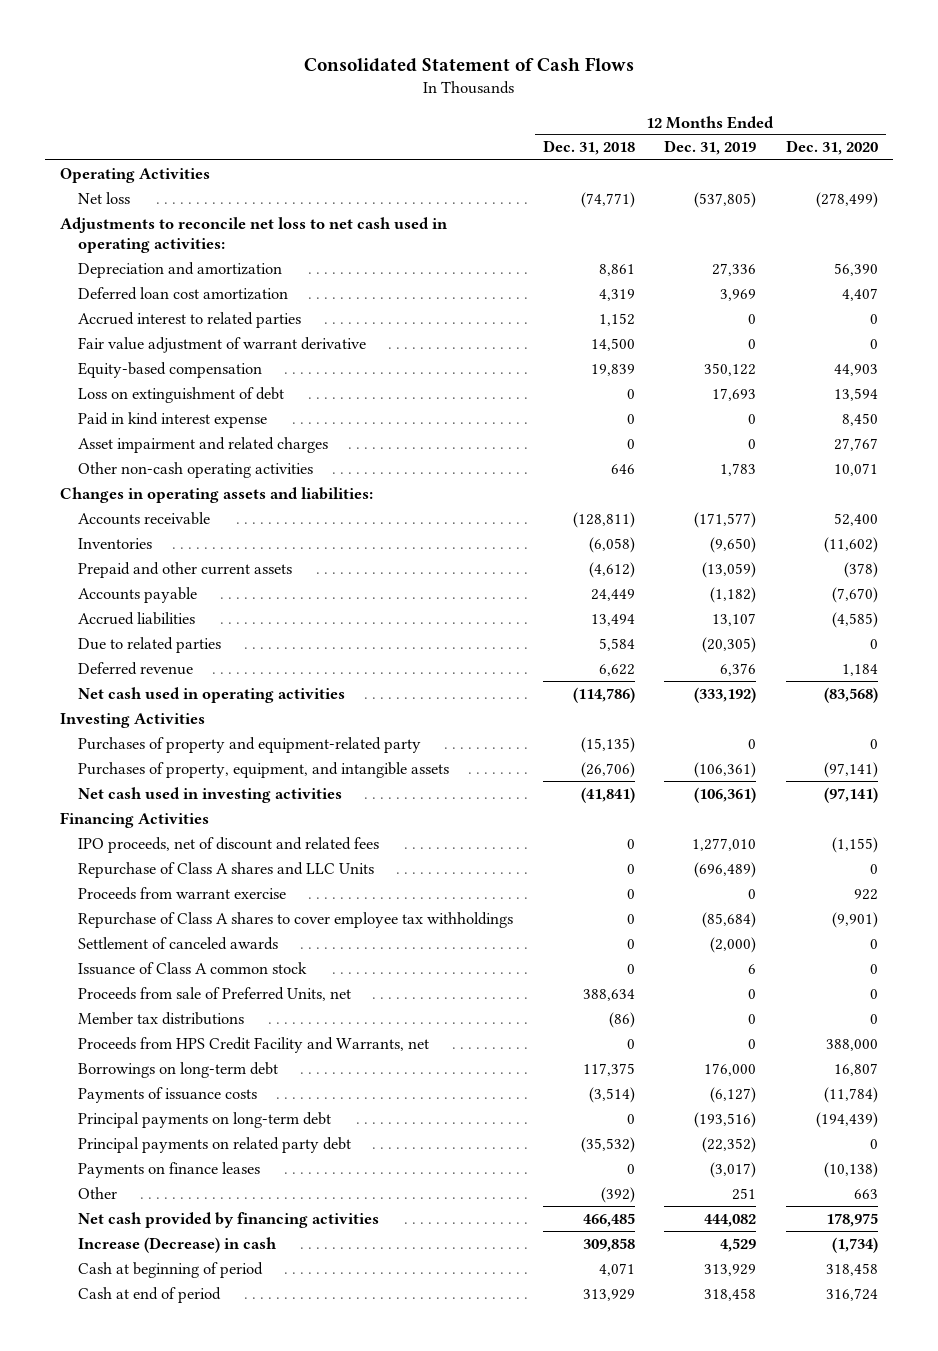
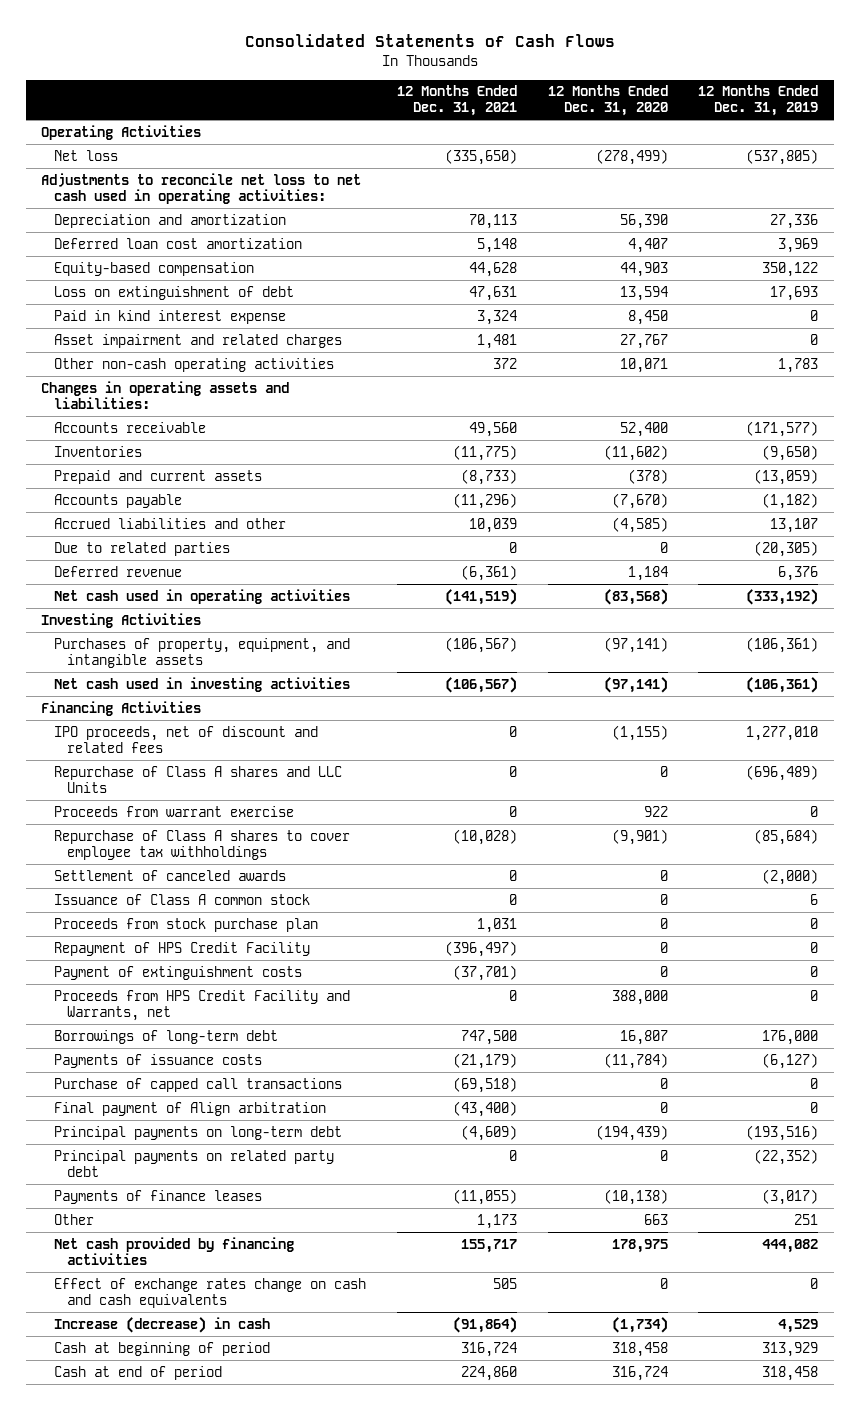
- Consolidated Statement of Cash Flows
+ Consolidated Statements of Cash Flows
- | 12 Months Ended Dec. 31, 2018 | 12 Months Ended Dec. 31, 2019 | 12 Months Ended Dec. 31, 2020
+ | 12 Months Ended Dec. 31, 2021 | 12 Months Ended Dec. 31, 2020 | 12 Months Ended Dec. 31, 2019
- Accrued interest to related parties | 1,152 | 0 | 0
- Fair value adjustment of warrant derivative | 14,500 | 0 | 0
- Prepaid and other current assets | (4,612) | (13,059) | (378)
+ Prepaid and current assets | (8,733) | (378) | (13,059)
- Accrued liabilities | 13,494 | 13,107 | (4,585)
+ Accrued liabilities and other | 10,039 | (4,585) | 13,107
- Purchases of property and equipment-related party | (15,135) | 0 | 0
- Proceeds from sale of Preferred Units, net | 388,634 | 0 | 0
- Member tax distributions | (86) | 0 | 0
+ Proceeds from stock purchase plan | 1,031 | 0 | 0
+ Repayment of HPS Credit Facility | (396,497) | 0 | 0
+ Payment of extinguishment costs | (37,701) | 0 | 0
- Borrowings on long-term debt | 117,375 | 176,000 | 16,807
+ Borrowings of long-term debt | 747,500 | 16,807 | 176,000
+ Purchase of capped call transactions | (69,518) | 0 | 0
+ Final payment of Align arbitration | (43,400) | 0 | 0
- Payments on finance leases | 0 | (3,017) | (10,138)
+ Payments of finance leases | (11,055) | (10,138) | (3,017)
- Increase (Decrease) in cash | 309,858 | 4,529 | (1,734)
+ Effect of exchange rates change on cash and cash equivalents | 505 | 0 | 0
+ Increase (decrease) in cash | (91,864) | (1,734) | 4,529

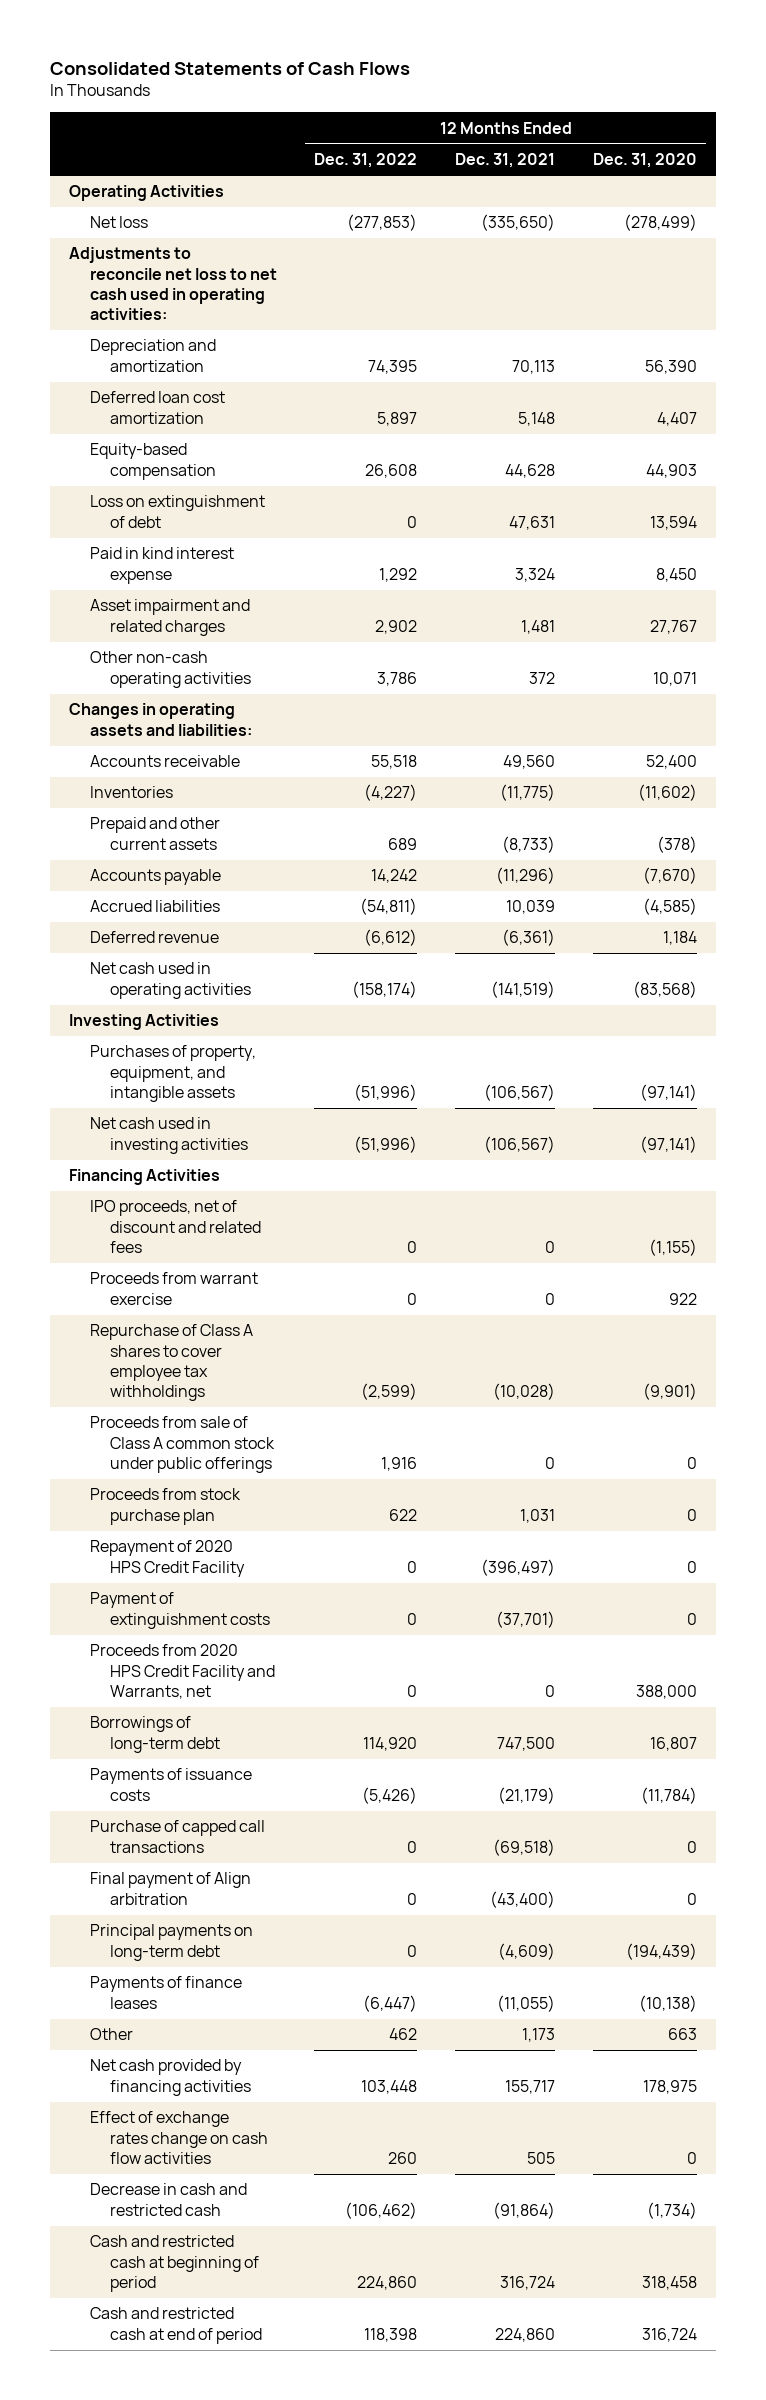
- | 12 Months Ended Dec. 31, 2021 | 12 Months Ended Dec. 31, 2020 | 12 Months Ended Dec. 31, 2019
+ | 12 Months Ended Dec. 31, 2022 | 12 Months Ended Dec. 31, 2021 | 12 Months Ended Dec. 31, 2020
- Prepaid and current assets | (8,733) | (378) | (13,059)
+ Prepaid and other current assets | 689 | (8,733) | (378)
- Accrued liabilities and other | 10,039 | (4,585) | 13,107
- Due to related parties | 0 | 0 | (20,305)
+ Accrued liabilities | (54,811) | 10,039 | (4,585)
- Repurchase of Class A shares and LLC Units | 0 | 0 | (696,489)
- Settlement of canceled awards | 0 | 0 | (2,000)
- Issuance of Class A common stock | 0 | 0 | 6
+ Proceeds from sale of Class A common stock under public offerings | 1,916 | 0 | 0
- Repayment of HPS Credit Facility | (396,497) | 0 | 0
+ Repayment of 2020 HPS Credit Facility | 0 | (396,497) | 0
- Proceeds from HPS Credit Facility and Warrants, net | 0 | 388,000 | 0
+ Proceeds from 2020 HPS Credit Facility and Warrants, net | 0 | 0 | 388,000
- Principal payments on related party debt | 0 | 0 | (22,352)
- Effect of exchange rates change on cash and cash equivalents | 505 | 0 | 0
- Increase (decrease) in cash | (91,864) | (1,734) | 4,529
- Cash at beginning of period | 316,724 | 318,458 | 313,929
- Cash at end of period | 224,860 | 316,724 | 318,458
+ Effect of exchange rates change on cash flow activities | 260 | 505 | 0
+ Decrease in cash and restricted cash | (106,462) | (91,864) | (1,734)
+ Cash and restricted cash at beginning of period | 224,860 | 316,724 | 318,458
+ Cash and restricted cash at end of period | 118,398 | 224,860 | 316,724

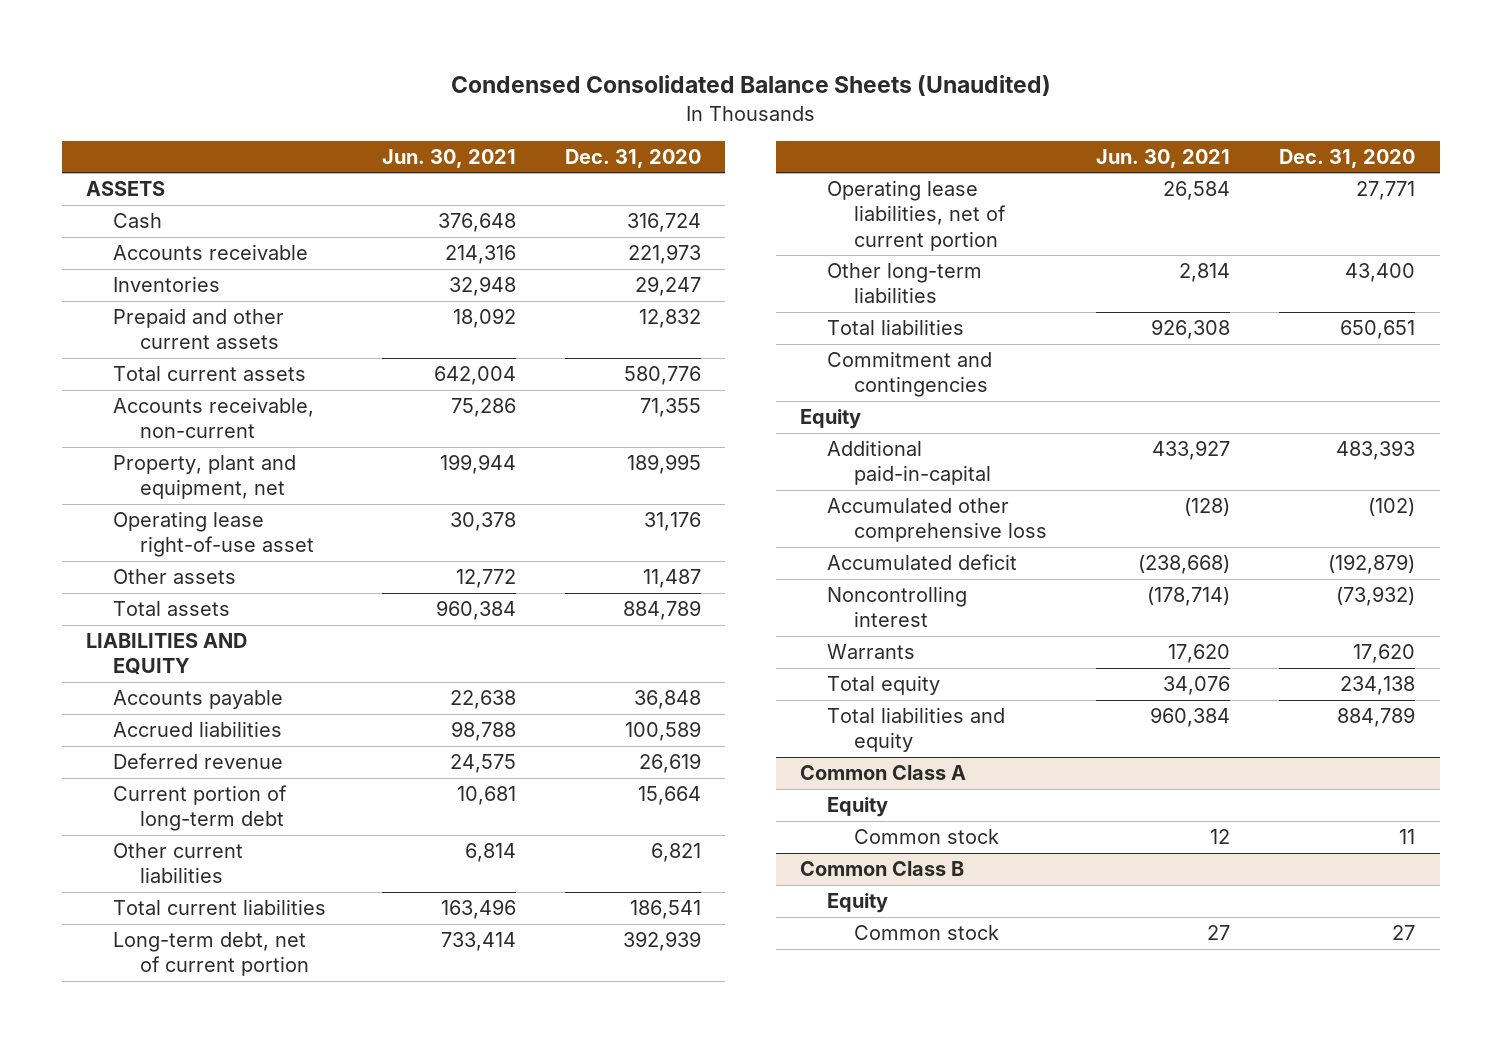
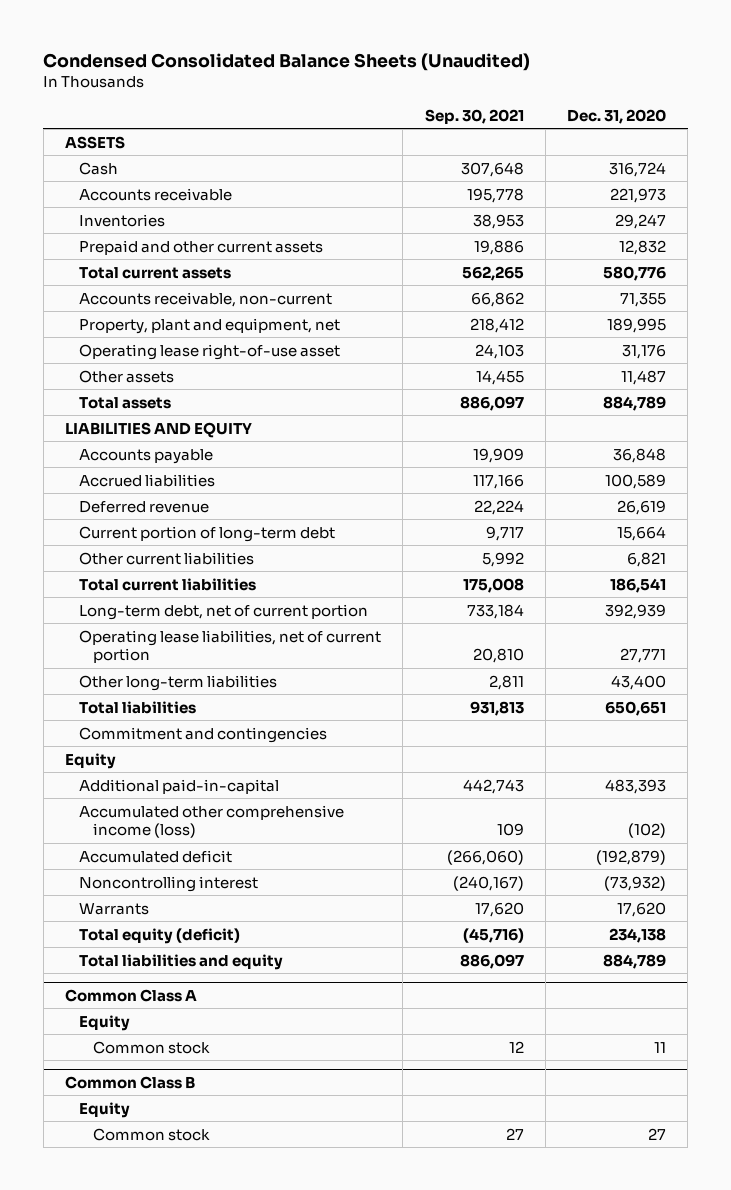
- | Jun. 30, 2021 | Dec. 31, 2020
+ | Sep. 30, 2021 | Dec. 31, 2020
- Accumulated other comprehensive loss | (128) | (102)
+ Accumulated other comprehensive income (loss) | 109 | (102)
- Total equity | 34,076 | 234,138
+ Total equity (deficit) | (45,716) | 234,138

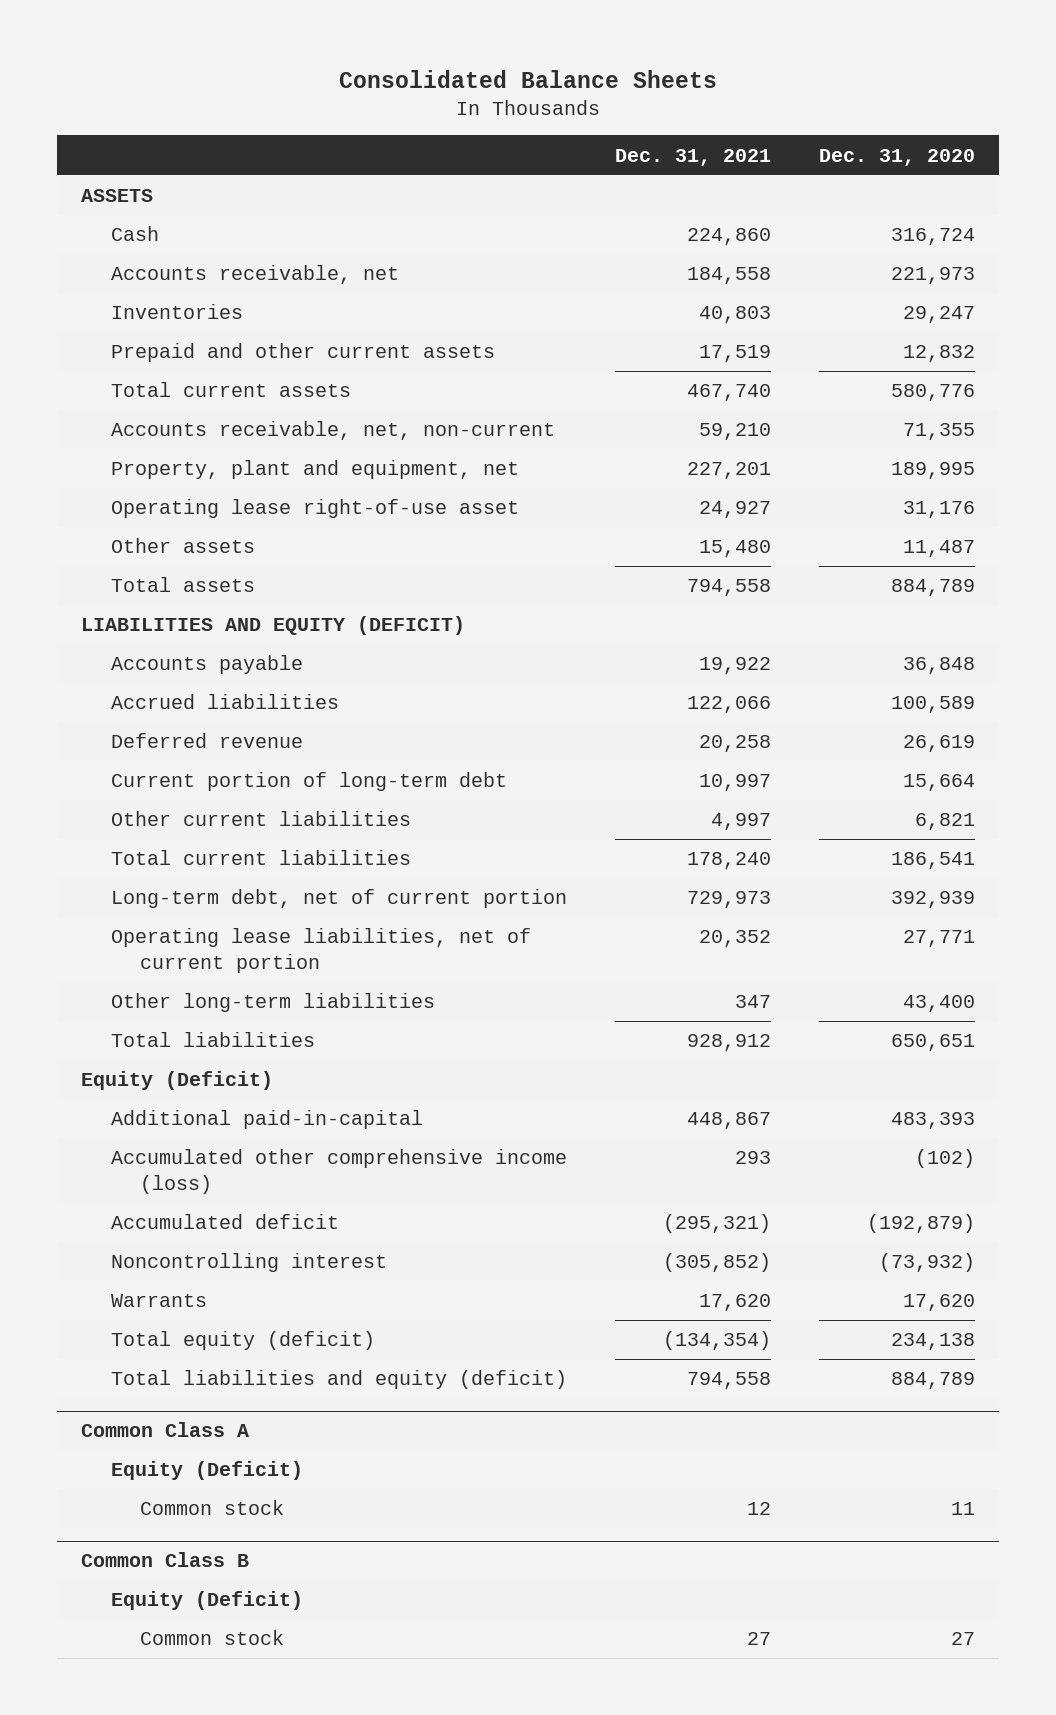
- Condensed Consolidated Balance Sheets (Unaudited)
+ Consolidated Balance Sheets
- | Sep. 30, 2021 | Dec. 31, 2020
+ | Dec. 31, 2021 | Dec. 31, 2020
- Accounts receivable | 195,778 | 221,973
+ Accounts receivable, net | 184,558 | 221,973
- Accounts receivable, non-current | 66,862 | 71,355
+ Accounts receivable, net, non-current | 59,210 | 71,355
- LIABILITIES AND EQUITY
+ LIABILITIES AND EQUITY (DEFICIT)
- Commitment and contingencies
- Equity
+ Equity (Deficit)
- Total liabilities and equity | 886,097 | 884,789
+ Total liabilities and equity (deficit) | 794,558 | 884,789
@ Common Class A
- Equity
+ Equity (Deficit)
@ Common Class B
- Equity
+ Equity (Deficit)

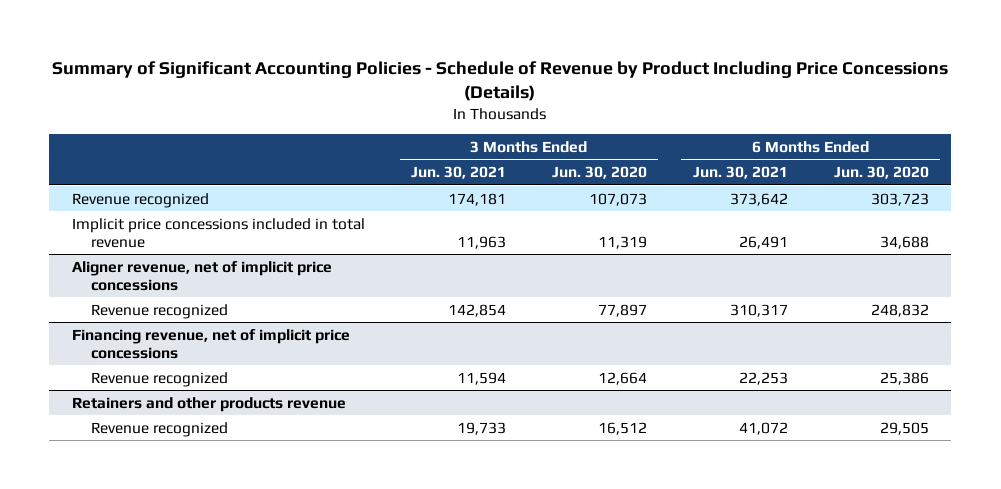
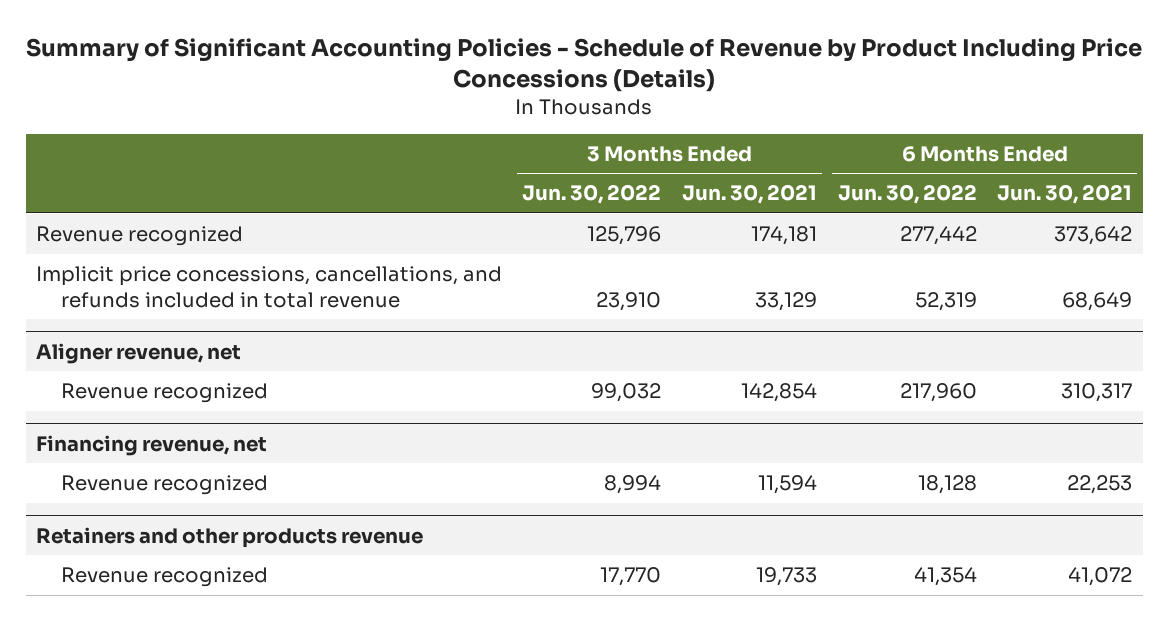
- | 3 Months Ended Jun. 30, 2021 | 3 Months Ended Jun. 30, 2020 | 6 Months Ended Jun. 30, 2021 | 6 Months Ended Jun. 30, 2020
+ | 3 Months Ended Jun. 30, 2022 | 3 Months Ended Jun. 30, 2021 | 6 Months Ended Jun. 30, 2022 | 6 Months Ended Jun. 30, 2021
- Implicit price concessions included in total revenue | 11,963 | 11,319 | 26,491 | 34,688
- Aligner revenue, net of implicit price concessions
+ Implicit price concessions, cancellations, and refunds included in total revenue | 23,910 | 33,129 | 52,319 | 68,649
+ Aligner revenue, net
- Financing revenue, net of implicit price concessions
+ Financing revenue, net

